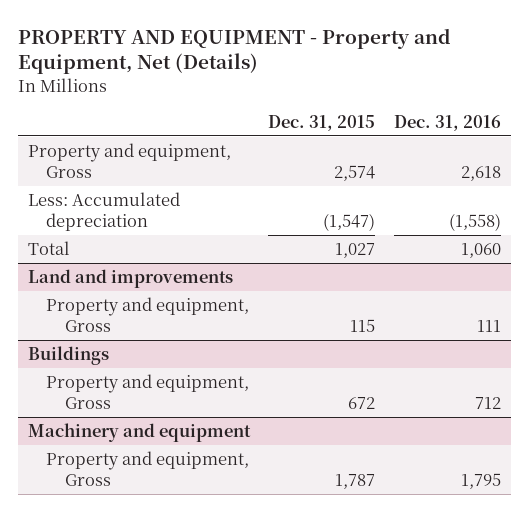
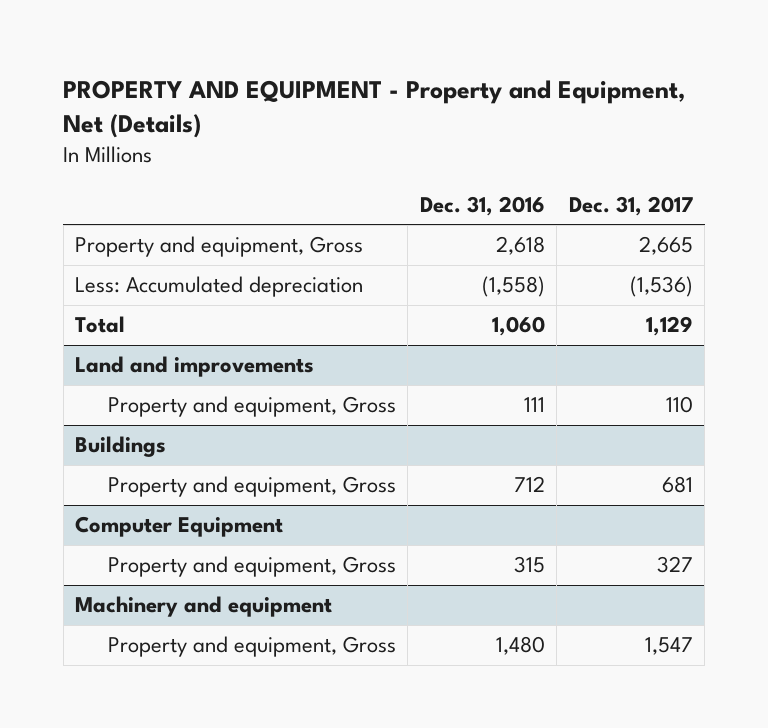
- | Dec. 31, 2015 | Dec. 31, 2016
+ | Dec. 31, 2016 | Dec. 31, 2017
+ Computer Equipment
+ Property and equipment, Gross | 315 | 327
@ Machinery and equipment
- Property and equipment, Gross | 1,787 | 1,795
+ Property and equipment, Gross | 1,480 | 1,547

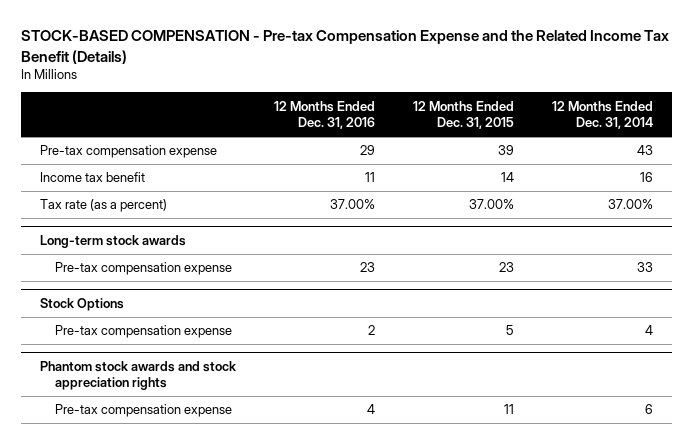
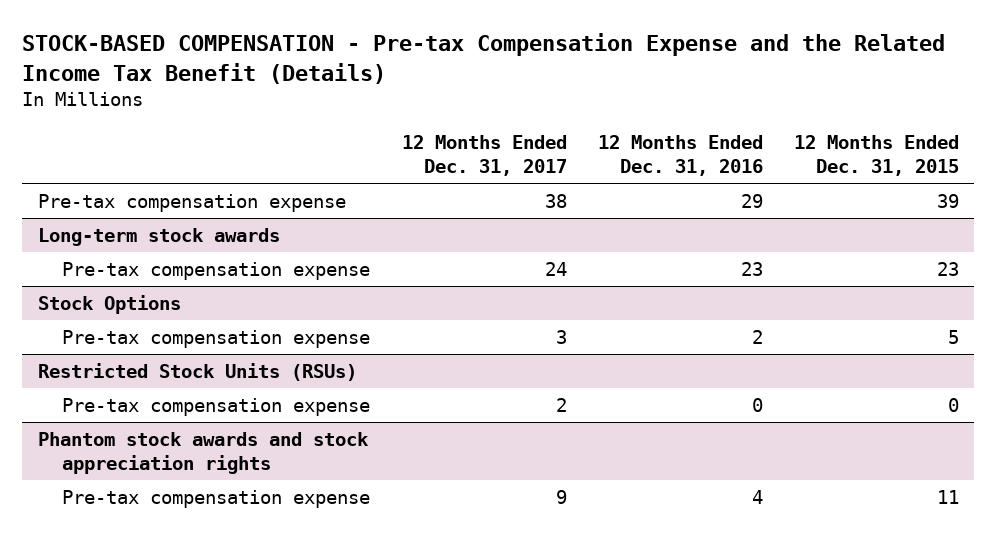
- | 12 Months Ended Dec. 31, 2016 | 12 Months Ended Dec. 31, 2015 | 12 Months Ended Dec. 31, 2014
+ | 12 Months Ended Dec. 31, 2017 | 12 Months Ended Dec. 31, 2016 | 12 Months Ended Dec. 31, 2015
- Income tax benefit | 11 | 14 | 16
- Tax rate (as a percent) | 37.00% | 37.00% | 37.00%
+ Restricted Stock Units (RSUs)
+ Pre-tax compensation expense | 2 | 0 | 0

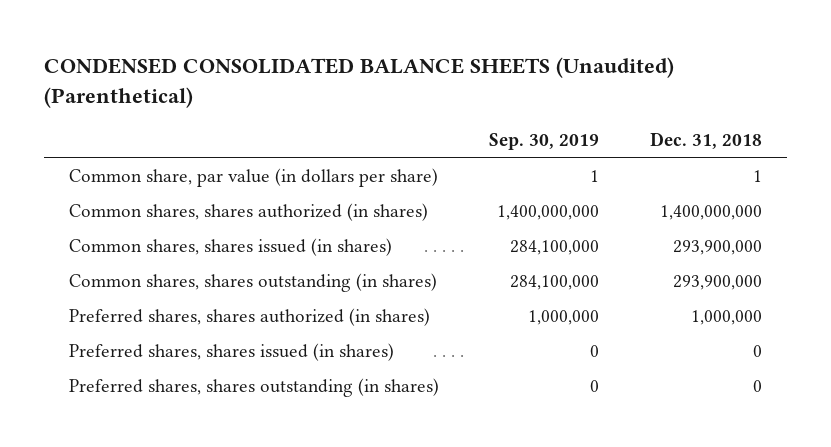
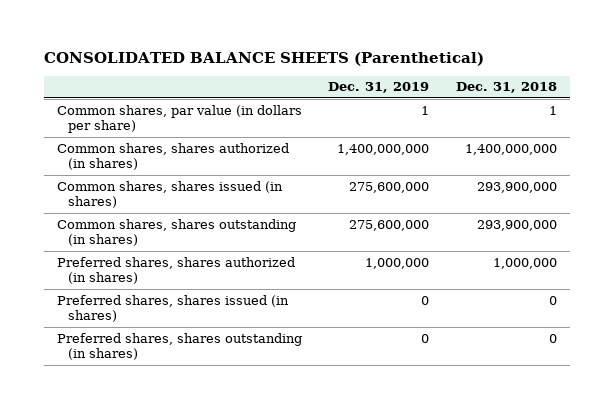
- CONDENSED CONSOLIDATED BALANCE SHEETS (Unaudited) (Parenthetical)
+ CONSOLIDATED BALANCE SHEETS (Parenthetical)
- | Sep. 30, 2019 | Dec. 31, 2018
+ | Dec. 31, 2019 | Dec. 31, 2018
- Common share, par value (in dollars per share) | 1 | 1
+ Common shares, par value (in dollars per share) | 1 | 1

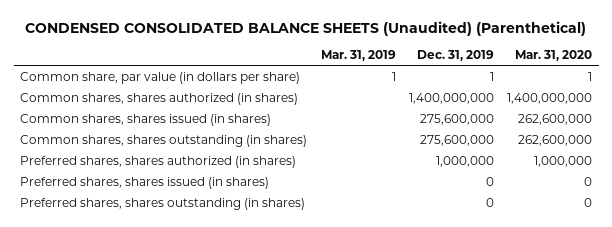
- CONSOLIDATED BALANCE SHEETS (Parenthetical)
+ CONDENSED CONSOLIDATED BALANCE SHEETS (Unaudited) (Parenthetical)
- | Dec. 31, 2019 | Dec. 31, 2018
+ | Mar. 31, 2019 | Dec. 31, 2019 | Mar. 31, 2020
- Common shares, par value (in dollars per share) | 1 | 1
+ Common share, par value (in dollars per share) | 1 | 1 | 1

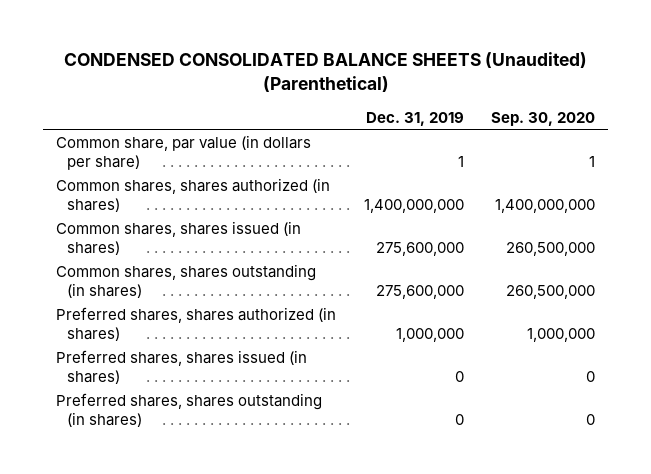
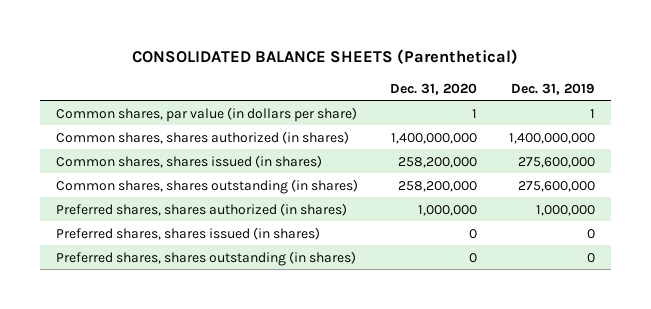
- CONDENSED CONSOLIDATED BALANCE SHEETS (Unaudited) (Parenthetical)
+ CONSOLIDATED BALANCE SHEETS (Parenthetical)
- | Dec. 31, 2019 | Sep. 30, 2020
+ | Dec. 31, 2020 | Dec. 31, 2019
- Common share, par value (in dollars per share) | 1 | 1
+ Common shares, par value (in dollars per share) | 1 | 1

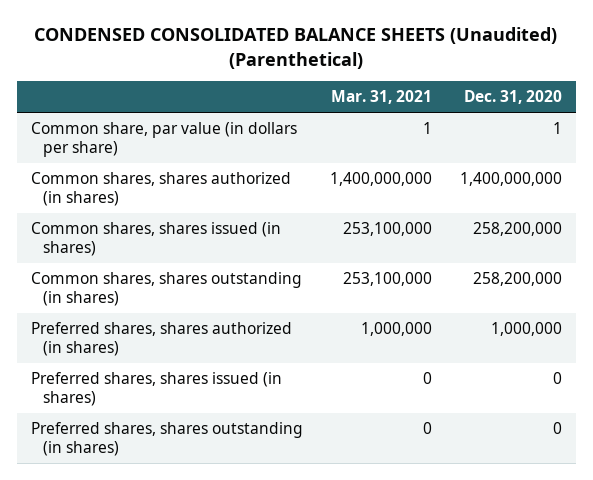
- CONSOLIDATED BALANCE SHEETS (Parenthetical)
+ CONDENSED CONSOLIDATED BALANCE SHEETS (Unaudited) (Parenthetical)
- | Dec. 31, 2020 | Dec. 31, 2019
+ | Mar. 31, 2021 | Dec. 31, 2020
- Common shares, par value (in dollars per share) | 1 | 1
+ Common share, par value (in dollars per share) | 1 | 1

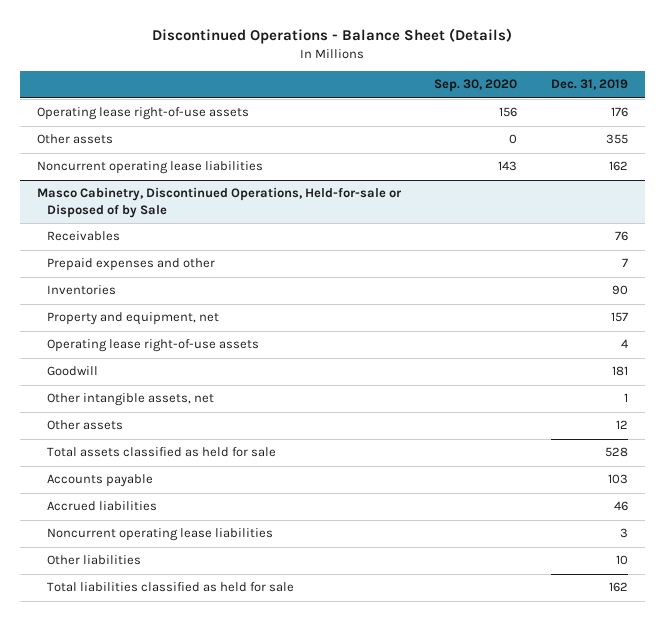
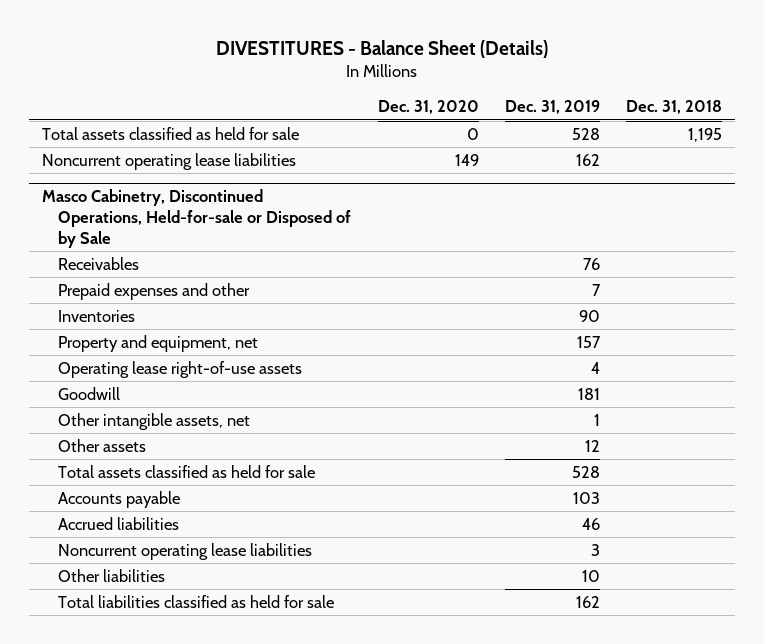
- Discontinued Operations - Balance Sheet (Details)
+ DIVESTITURES - Balance Sheet (Details)
- | Sep. 30, 2020 | Dec. 31, 2019
+ | Dec. 31, 2020 | Dec. 31, 2019 | Dec. 31, 2018
- Operating lease right-of-use assets | 156 | 176
- Other assets | 0 | 355
+ Total assets classified as held for sale | 0 | 528 | 1,195

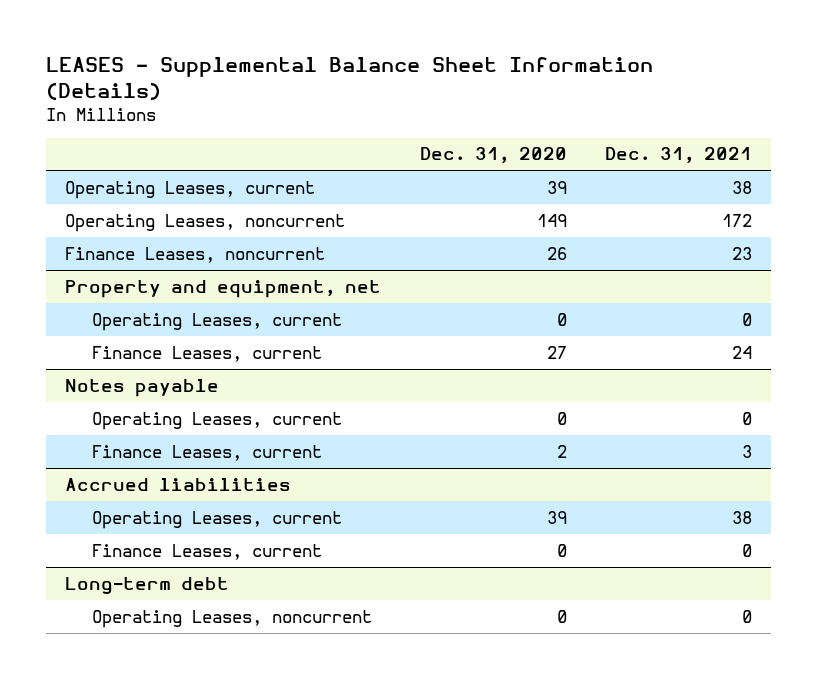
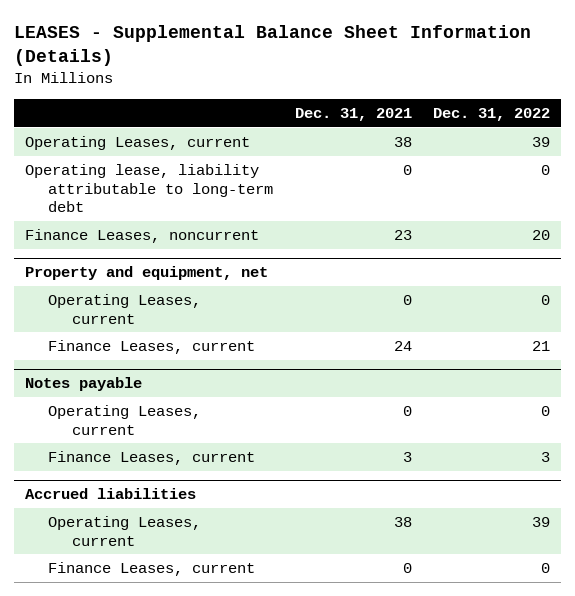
- | Dec. 31, 2020 | Dec. 31, 2021
+ | Dec. 31, 2021 | Dec. 31, 2022
- Operating Leases, noncurrent | 149 | 172
+ Operating lease, liability attributable to long-term debt | 0 | 0
- Long-term debt
- Operating Leases, noncurrent | 0 | 0

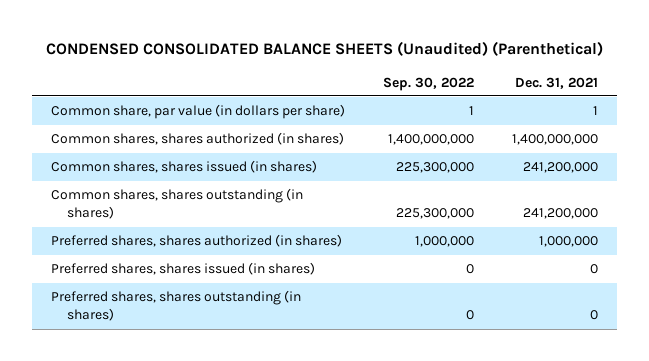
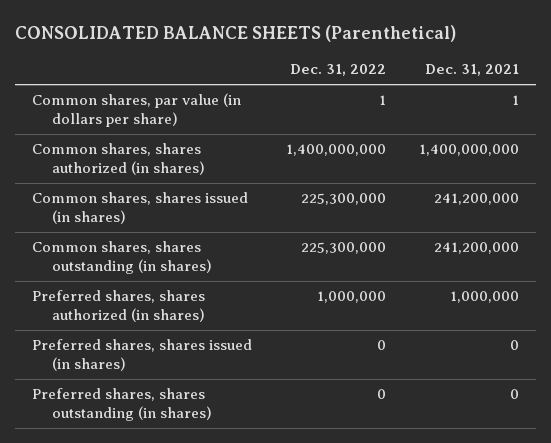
- CONDENSED CONSOLIDATED BALANCE SHEETS (Unaudited) (Parenthetical)
+ CONSOLIDATED BALANCE SHEETS (Parenthetical)
- | Sep. 30, 2022 | Dec. 31, 2021
+ | Dec. 31, 2022 | Dec. 31, 2021
- Common share, par value (in dollars per share) | 1 | 1
+ Common shares, par value (in dollars per share) | 1 | 1

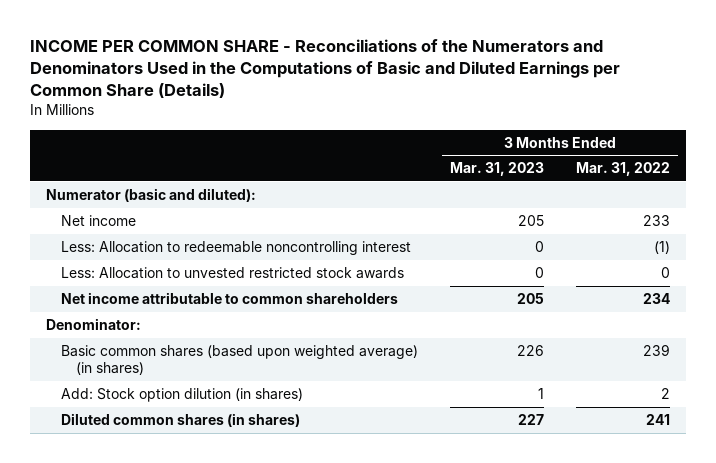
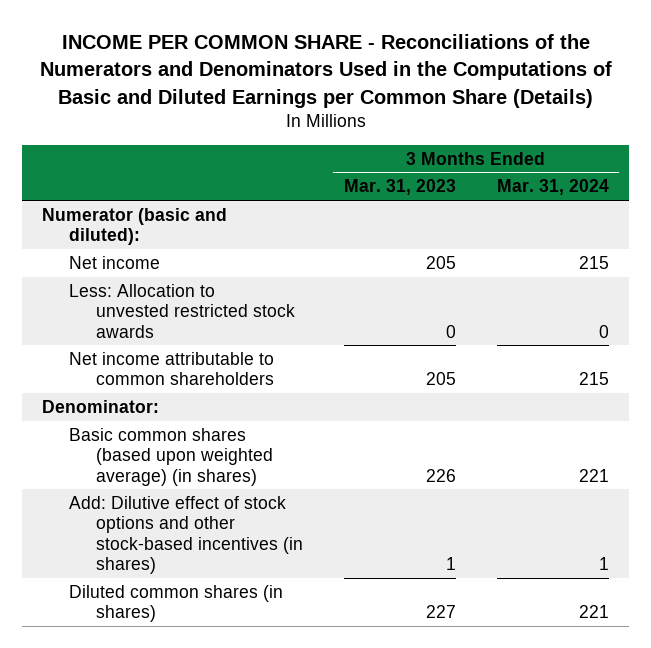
- | 3 Months Ended Mar. 31, 2023 | 3 Months Ended Mar. 31, 2022
+ | 3 Months Ended Mar. 31, 2023 | 3 Months Ended Mar. 31, 2024
- Less: Allocation to redeemable noncontrolling interest | 0 | (1)
- Add: Stock option dilution (in shares) | 1 | 2
+ Add: Dilutive effect of stock options and other stock-based incentives (in shares) | 1 | 1

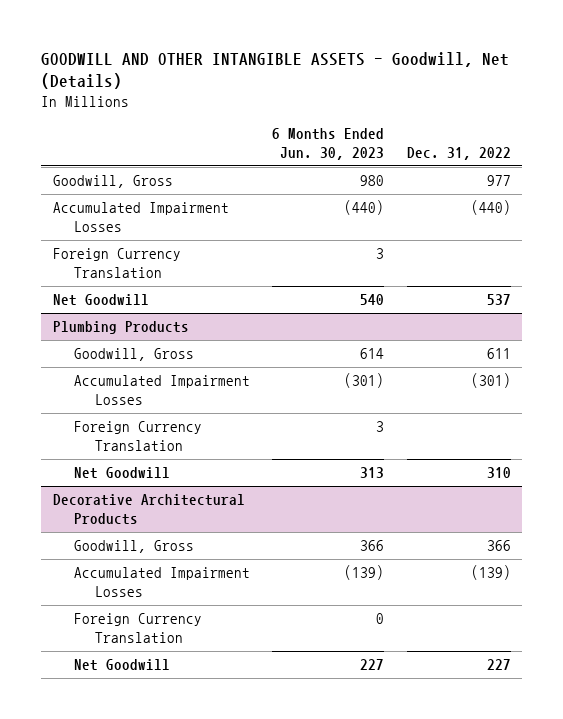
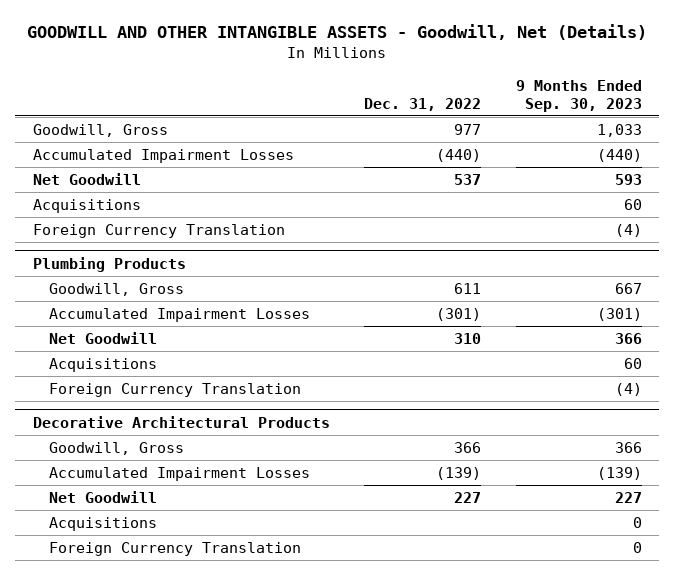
- | 6 Months Ended Jun. 30, 2023 | Dec. 31, 2022
+ | Dec. 31, 2022 | 9 Months Ended Sep. 30, 2023
+ Acquisitions | | 60
moved down: Foreign Currency Translation | | (4)
@ Plumbing Products
+ Acquisitions | | 60
moved down: Foreign Currency Translation | | (4)
@ Decorative Architectural Products
+ Acquisitions | | 0
moved down: Foreign Currency Translation | | 0

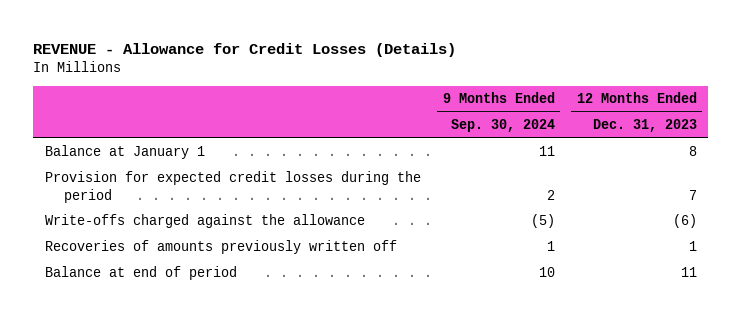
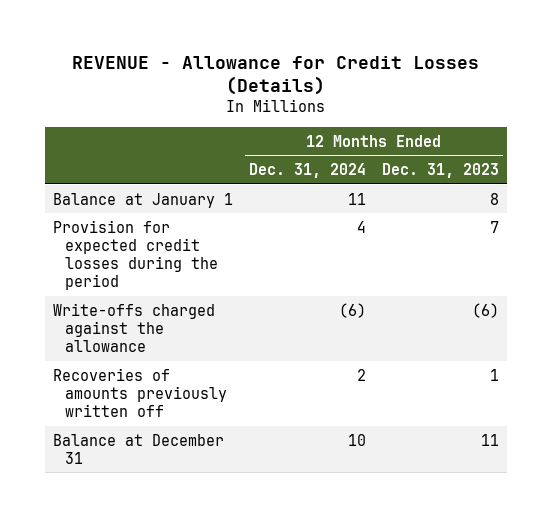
- | 9 Months Ended Sep. 30, 2024 | 12 Months Ended Dec. 31, 2023
+ | 12 Months Ended Dec. 31, 2024 | 12 Months Ended Dec. 31, 2023
- Balance at end of period | 10 | 11
+ Balance at December 31 | 10 | 11

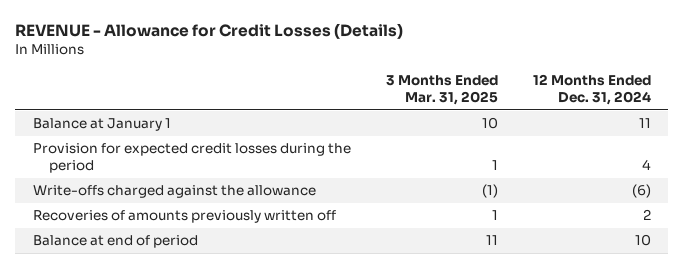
- | 12 Months Ended Dec. 31, 2024 | 12 Months Ended Dec. 31, 2023
+ | 3 Months Ended Mar. 31, 2025 | 12 Months Ended Dec. 31, 2024
- Balance at December 31 | 10 | 11
+ Balance at end of period | 11 | 10

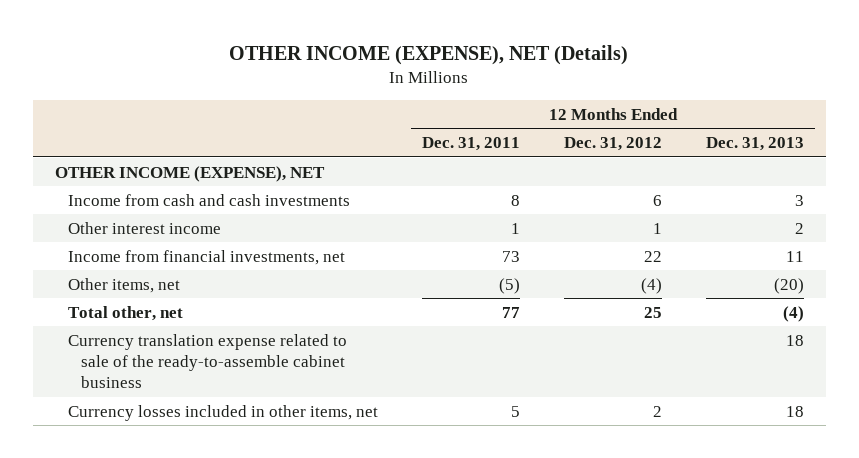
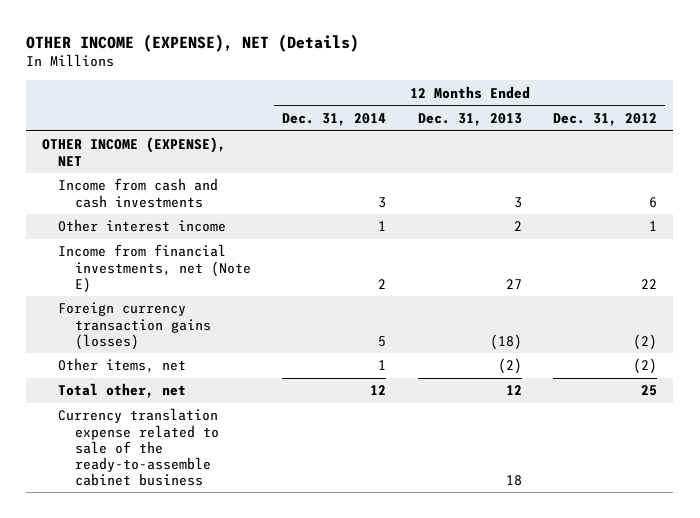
- | 12 Months Ended Dec. 31, 2011 | 12 Months Ended Dec. 31, 2012 | 12 Months Ended Dec. 31, 2013
+ | 12 Months Ended Dec. 31, 2014 | 12 Months Ended Dec. 31, 2013 | 12 Months Ended Dec. 31, 2012
- Income from financial investments, net | 73 | 22 | 11
- Other items, net | (5) | (4) | (20)
- Total other, net | 77 | 25 | (4)
+ Income from financial investments, net (Note E) | 2 | 27 | 22
+ Foreign currency transaction gains (losses) | 5 | (18) | (2)
+ Other items, net | 1 | (2) | (2)
+ Total other, net | 12 | 12 | 25
- Currency losses included in other items, net | 5 | 2 | 18

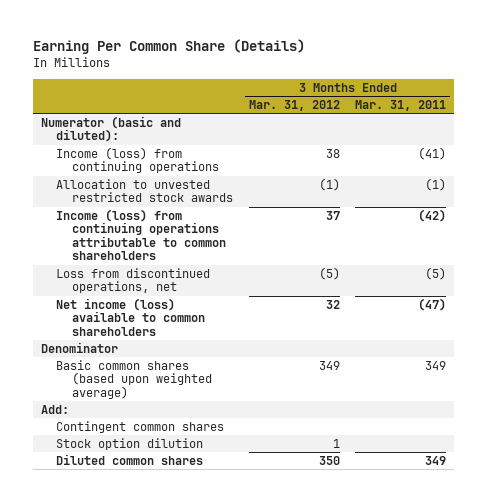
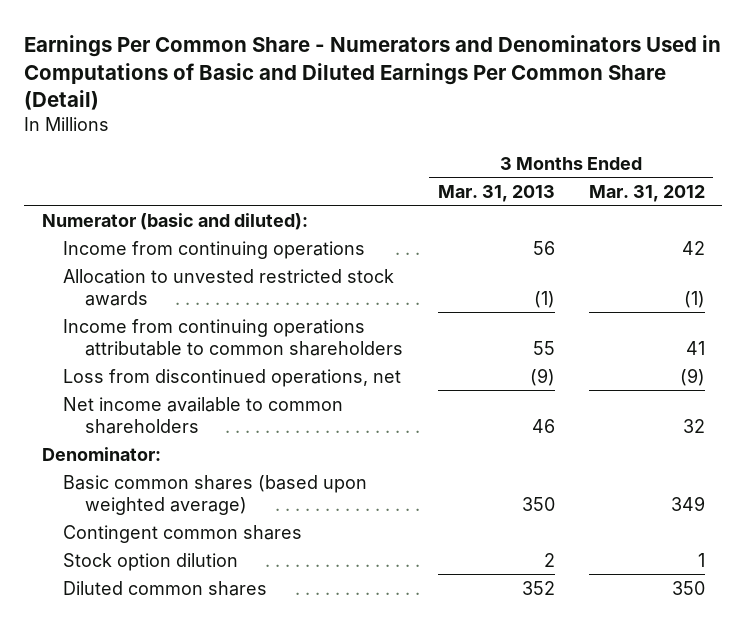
- Earning Per Common Share (Details)
+ Earnings Per Common Share - Numerators and Denominators Used in Computations of Basic and Diluted Earnings Per Common Share (Detail)
- | 3 Months Ended Mar. 31, 2012 | 3 Months Ended Mar. 31, 2011
+ | 3 Months Ended Mar. 31, 2013 | 3 Months Ended Mar. 31, 2012
- Income (loss) from continuing operations | 38 | (41)
+ Income from continuing operations | 56 | 42
- Income (loss) from continuing operations attributable to common shareholders | 37 | (42)
- Loss from discontinued operations, net | (5) | (5)
- Net income (loss) available to common shareholders | 32 | (47)
- Denominator
+ Income from continuing operations attributable to common shareholders | 55 | 41
+ Loss from discontinued operations, net | (9) | (9)
+ Net income available to common shareholders | 46 | 32
+ Denominator:
- Add:

